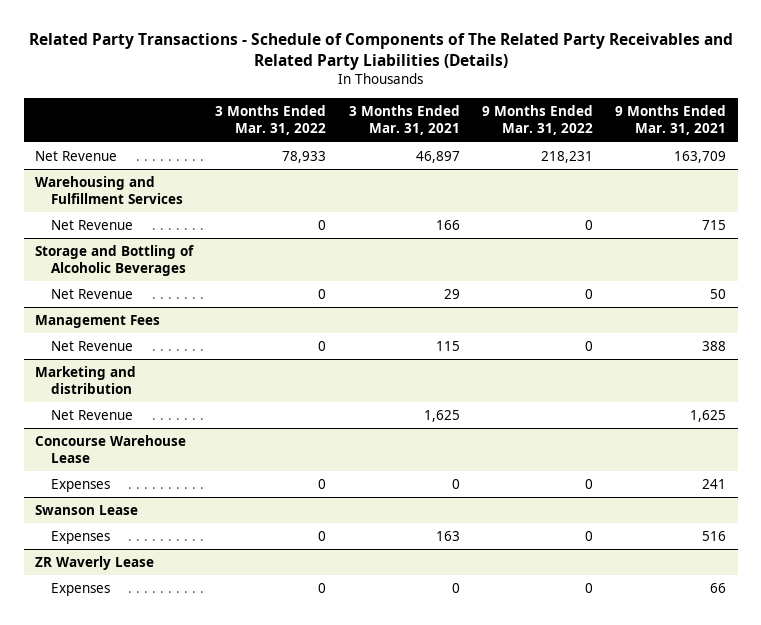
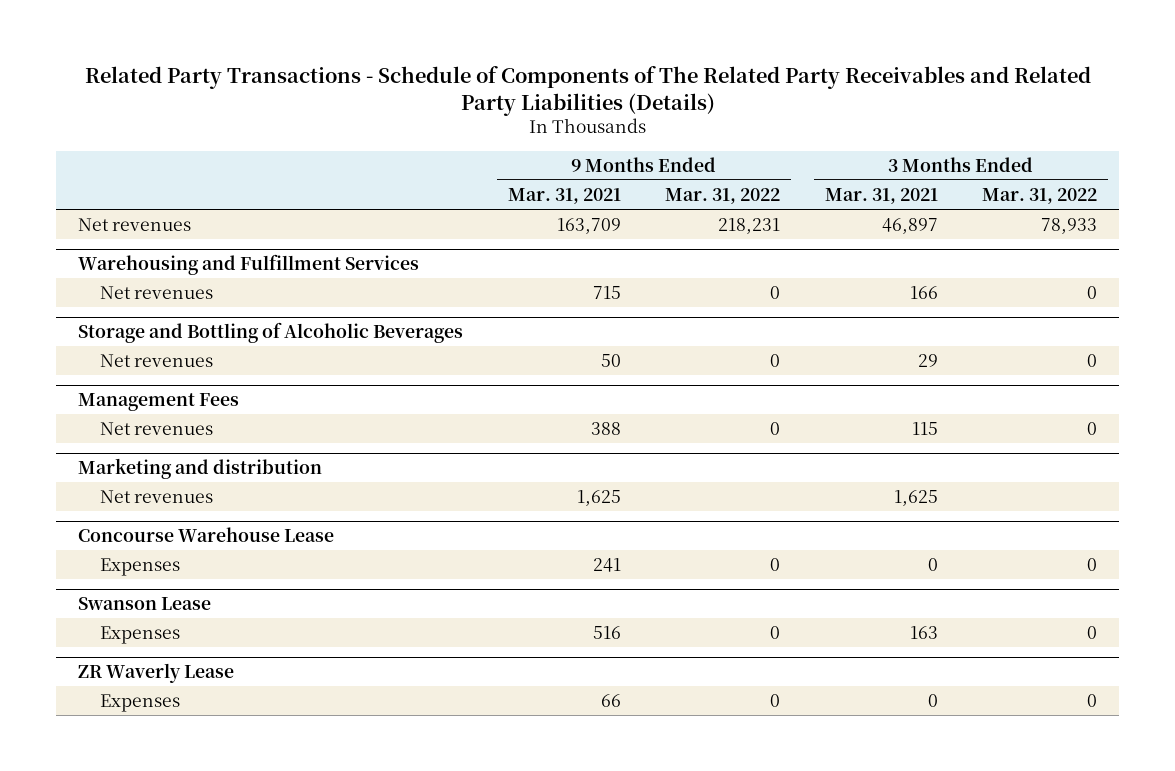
- | 3 Months Ended Mar. 31, 2022 | 3 Months Ended Mar. 31, 2021 | 9 Months Ended Mar. 31, 2022 | 9 Months Ended Mar. 31, 2021
+ | 9 Months Ended Mar. 31, 2021 | 9 Months Ended Mar. 31, 2022 | 3 Months Ended Mar. 31, 2021 | 3 Months Ended Mar. 31, 2022
- Net Revenue | 78,933 | 46,897 | 218,231 | 163,709
+ Net revenues | 163,709 | 218,231 | 46,897 | 78,933
@ Warehousing and Fulfillment Services
- Net Revenue | 0 | 166 | 0 | 715
+ Net revenues | 715 | 0 | 166 | 0
@ Storage and Bottling of Alcoholic Beverages
- Net Revenue | 0 | 29 | 0 | 50
+ Net revenues | 50 | 0 | 29 | 0
@ Management Fees
- Net Revenue | 0 | 115 | 0 | 388
+ Net revenues | 388 | 0 | 115 | 0
@ Marketing and distribution
- Net Revenue | | 1,625 | | 1,625
+ Net revenues | 1,625 | | 1,625 |

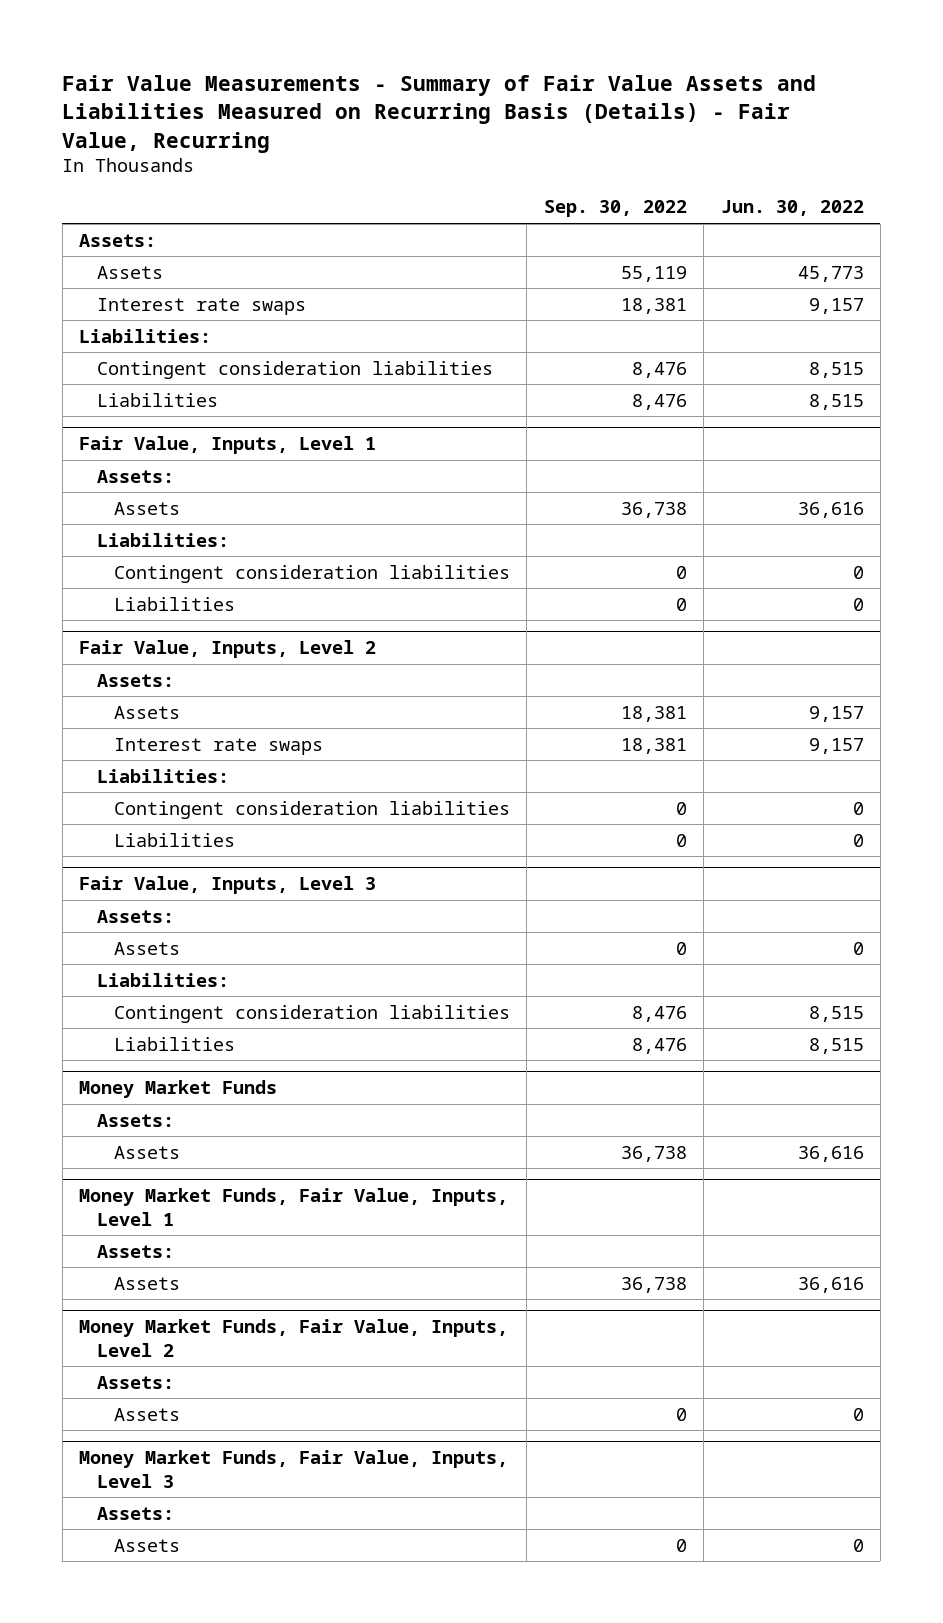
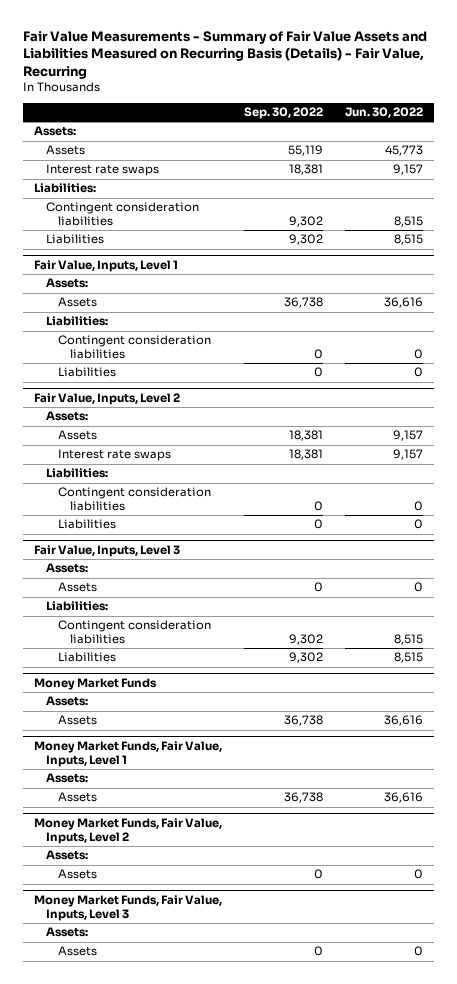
- Contingent consideration liabilities | 8,476 | 8,515
- Liabilities | 8,476 | 8,515
+ Contingent consideration liabilities | 9,302 | 8,515
+ Liabilities | 9,302 | 8,515
@ Fair Value, Inputs, Level 3
- Contingent consideration liabilities | 8,476 | 8,515
- Liabilities | 8,476 | 8,515
+ Contingent consideration liabilities | 9,302 | 8,515
+ Liabilities | 9,302 | 8,515

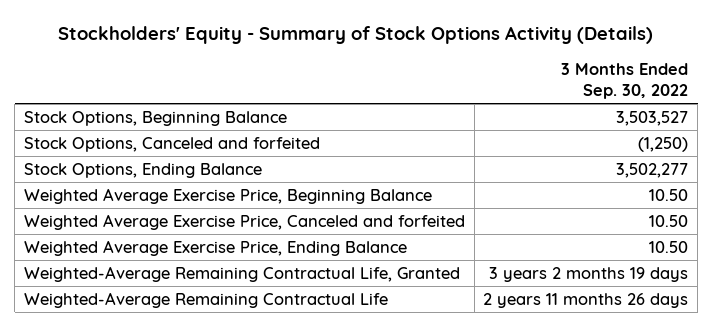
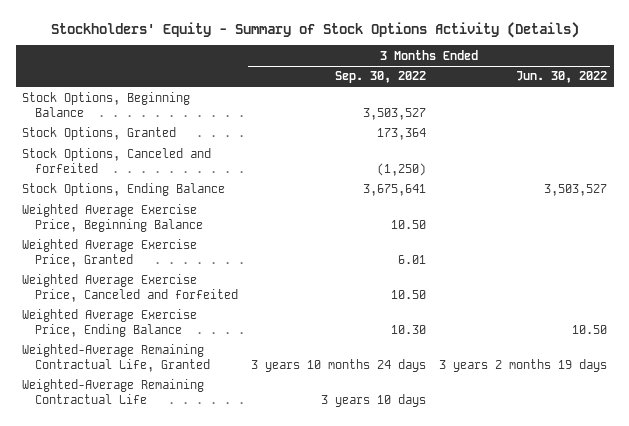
- | 3 Months Ended Sep. 30, 2022
+ | 3 Months Ended Sep. 30, 2022 | 3 Months Ended Jun. 30, 2022
+ Stock Options, Granted | 173,364 |
- Stock Options, Ending Balance | 3,502,277
+ Stock Options, Ending Balance | 3,675,641 | 3,503,527
+ Weighted Average Exercise Price, Granted | 6.01 |
- Weighted Average Exercise Price, Ending Balance | 10.50
- Weighted-Average Remaining Contractual Life, Granted | 3 years 2 months 19 days
- Weighted-Average Remaining Contractual Life | 2 years 11 months 26 days
+ Weighted Average Exercise Price, Ending Balance | 10.30 | 10.50
+ Weighted-Average Remaining Contractual Life, Granted | 3 years 10 months 24 days | 3 years 2 months 19 days
+ Weighted-Average Remaining Contractual Life | 3 years 10 days |

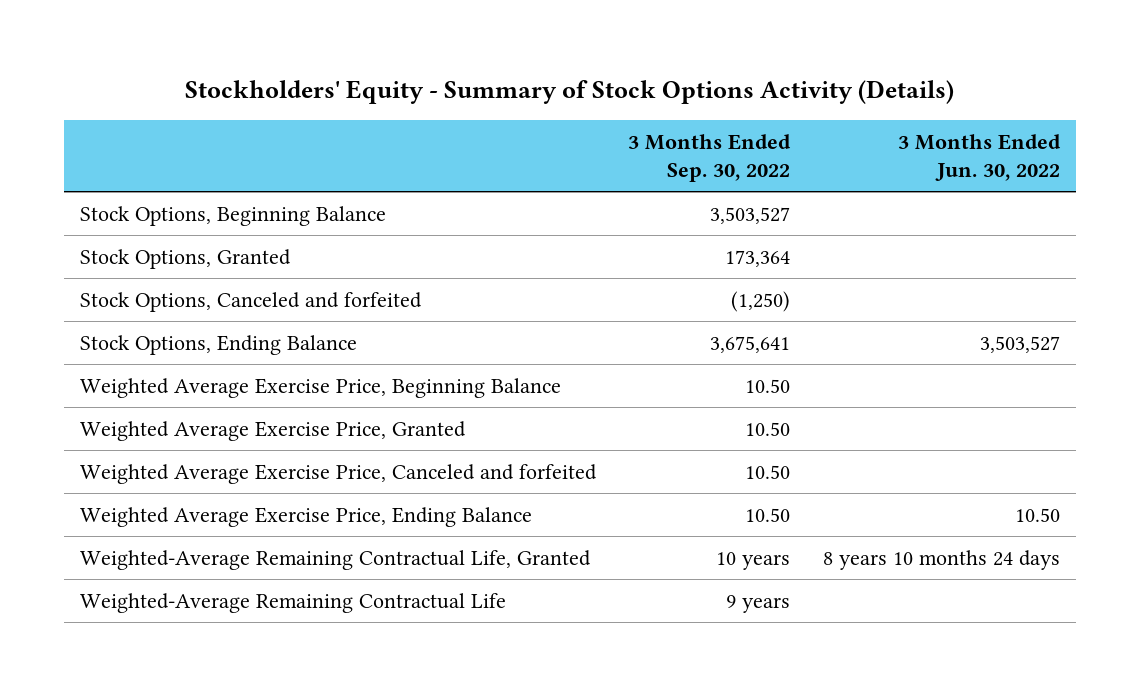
- Weighted Average Exercise Price, Granted | 6.01 |
+ Weighted Average Exercise Price, Granted | 10.50 |
- Weighted Average Exercise Price, Ending Balance | 10.30 | 10.50
- Weighted-Average Remaining Contractual Life, Granted | 3 years 10 months 24 days | 3 years 2 months 19 days
- Weighted-Average Remaining Contractual Life | 3 years 10 days |
+ Weighted Average Exercise Price, Ending Balance | 10.50 | 10.50
+ Weighted-Average Remaining Contractual Life, Granted | 10 years | 8 years 10 months 24 days
+ Weighted-Average Remaining Contractual Life | 9 years |

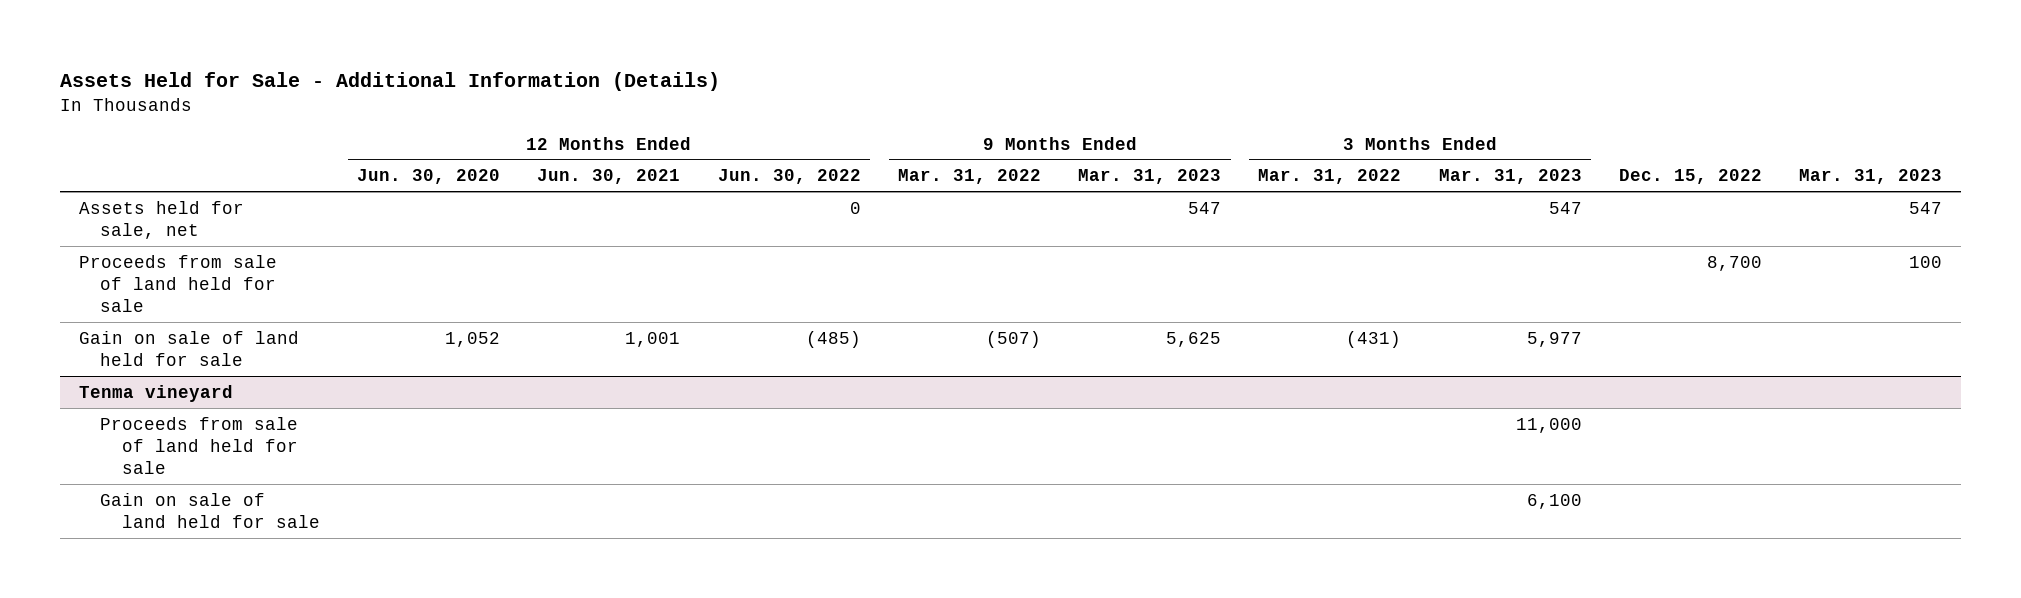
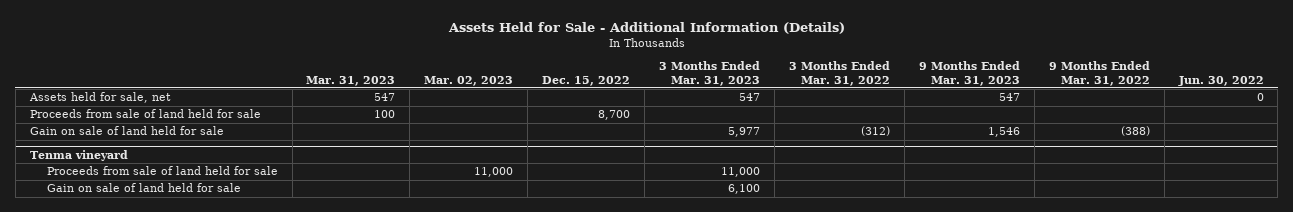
- | 12 Months Ended Jun. 30, 2020 | 12 Months Ended Jun. 30, 2021 | 12 Months Ended Jun. 30, 2022 | 9 Months Ended Mar. 31, 2022 | 9 Months Ended Mar. 31, 2023 | 3 Months Ended Mar. 31, 2022 | 3 Months Ended Mar. 31, 2023 | Dec. 15, 2022 | Mar. 31, 2023
+ | Mar. 31, 2023 | Mar. 02, 2023 | Dec. 15, 2022 | 3 Months Ended Mar. 31, 2023 | 3 Months Ended Mar. 31, 2022 | 9 Months Ended Mar. 31, 2023 | 9 Months Ended Mar. 31, 2022 | Jun. 30, 2022
- Gain on sale of land held for sale | 1,052 | 1,001 | (485) | (507) | 5,625 | (431) | 5,977 | |
+ Gain on sale of land held for sale | | | | 5,977 | (312) | 1,546 | (388) |

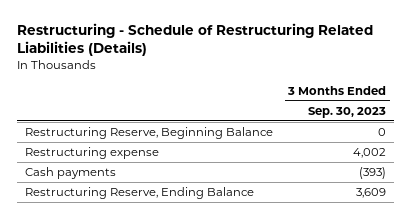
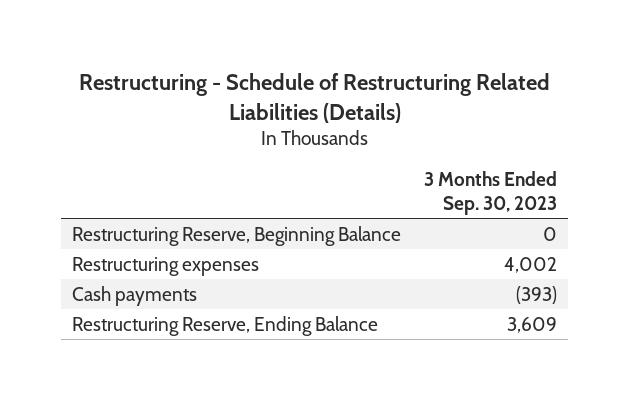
- Restructuring expense | 4,002
+ Restructuring expenses | 4,002

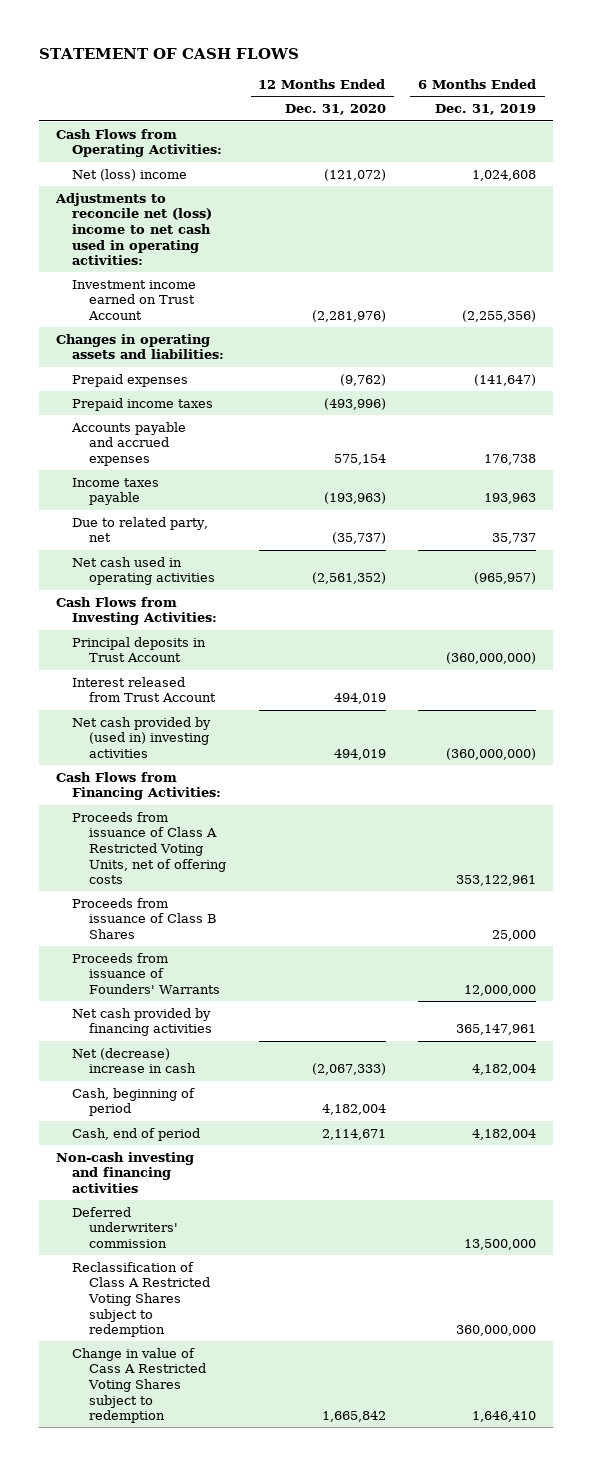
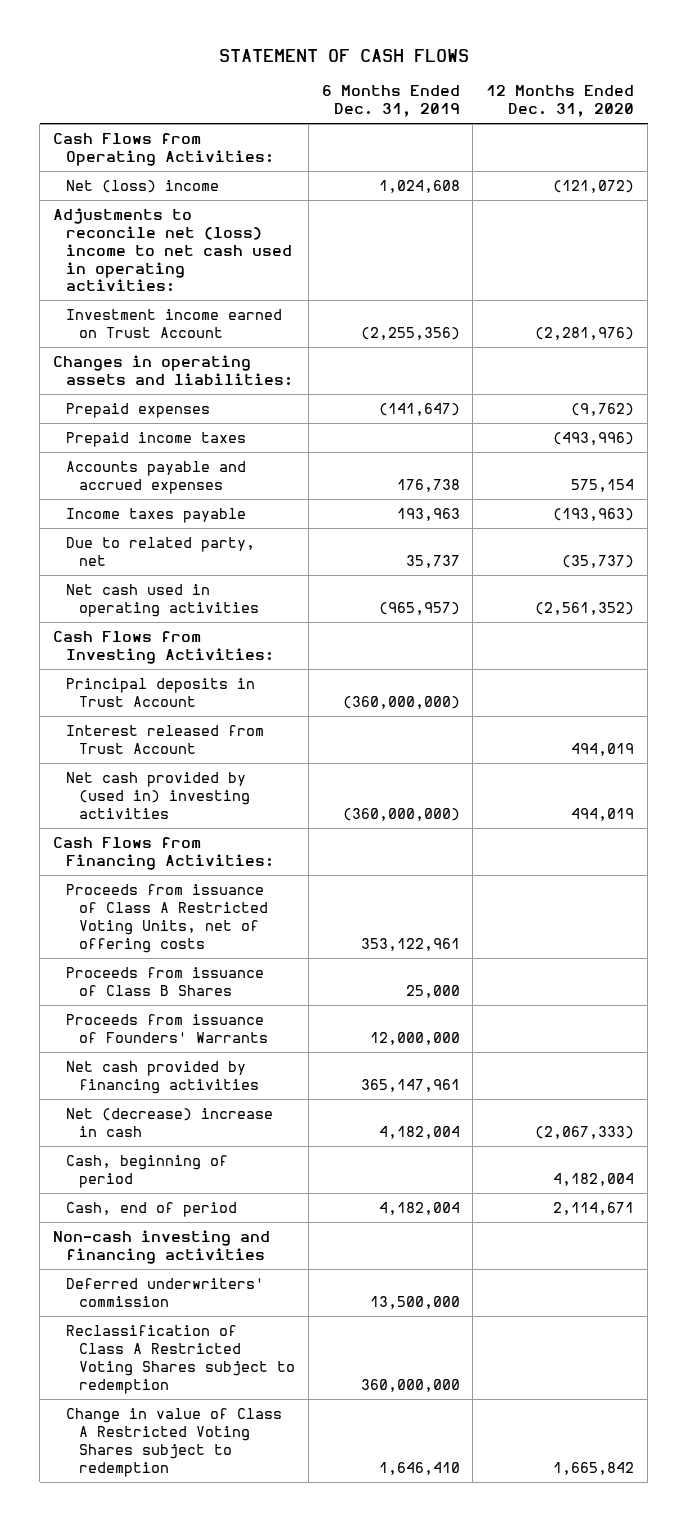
- | 12 Months Ended Dec. 31, 2020 | 6 Months Ended Dec. 31, 2019
+ | 6 Months Ended Dec. 31, 2019 | 12 Months Ended Dec. 31, 2020
- Change in value of Cass A Restricted Voting Shares subject to redemption | 1,665,842 | 1,646,410
+ Change in value of Class A Restricted Voting Shares subject to redemption | 1,646,410 | 1,665,842

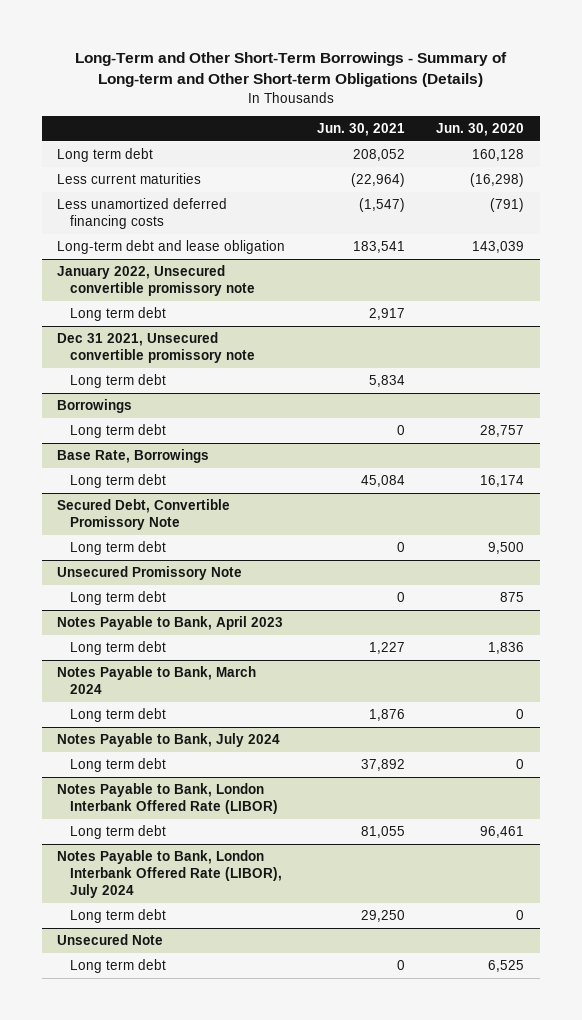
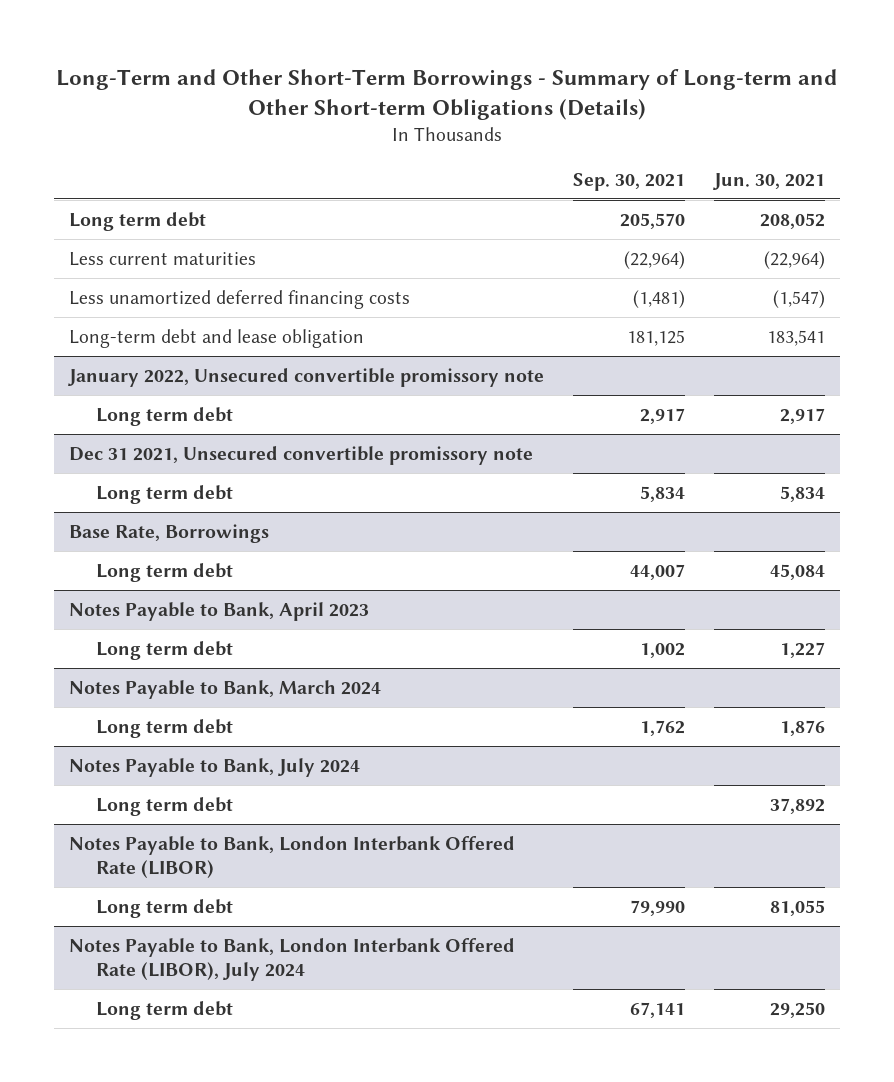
- | Jun. 30, 2021 | Jun. 30, 2020
+ | Sep. 30, 2021 | Jun. 30, 2021
- Borrowings
- Long term debt | 0 | 28,757
- Secured Debt, Convertible Promissory Note
- Long term debt | 0 | 9,500
- Unsecured Promissory Note
- Long term debt | 0 | 875
- Unsecured Note
- Long term debt | 0 | 6,525

